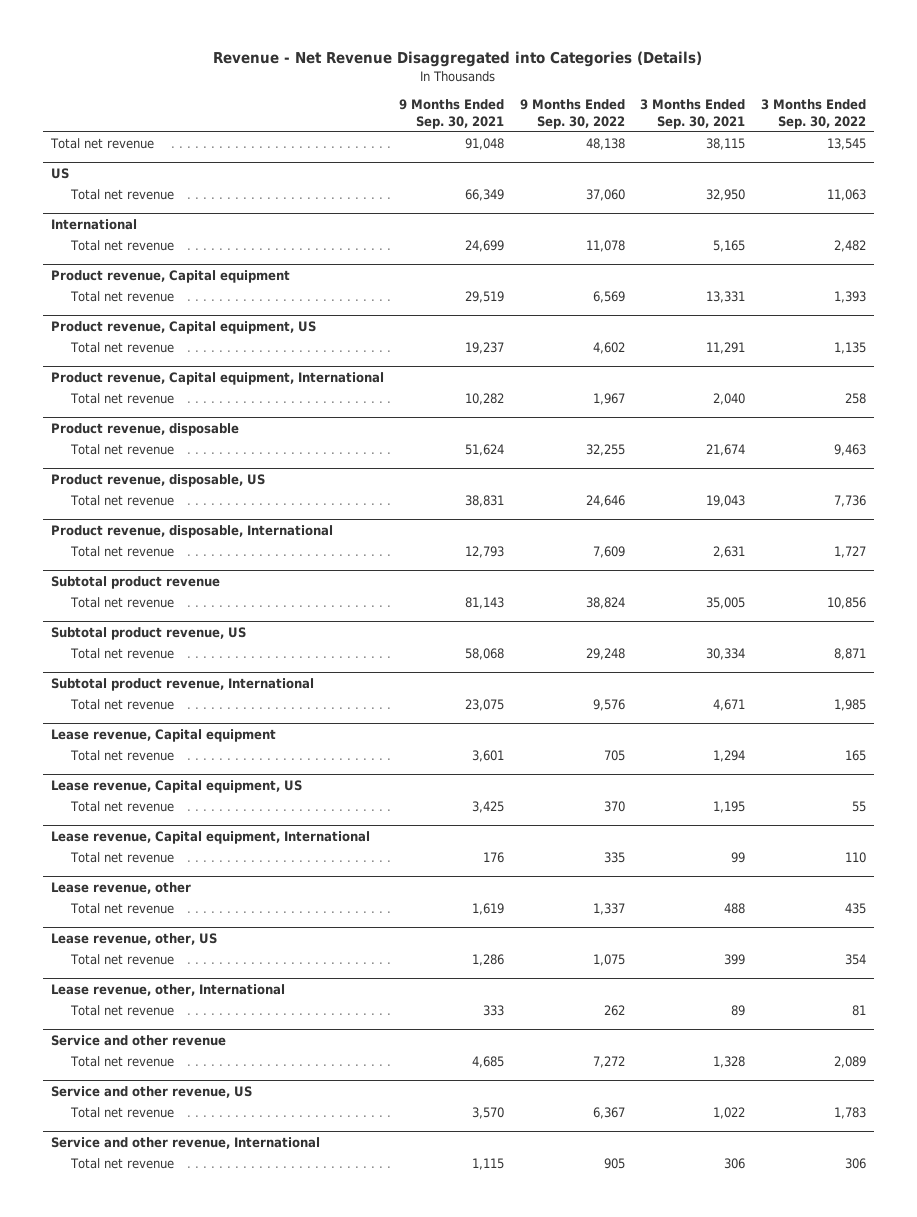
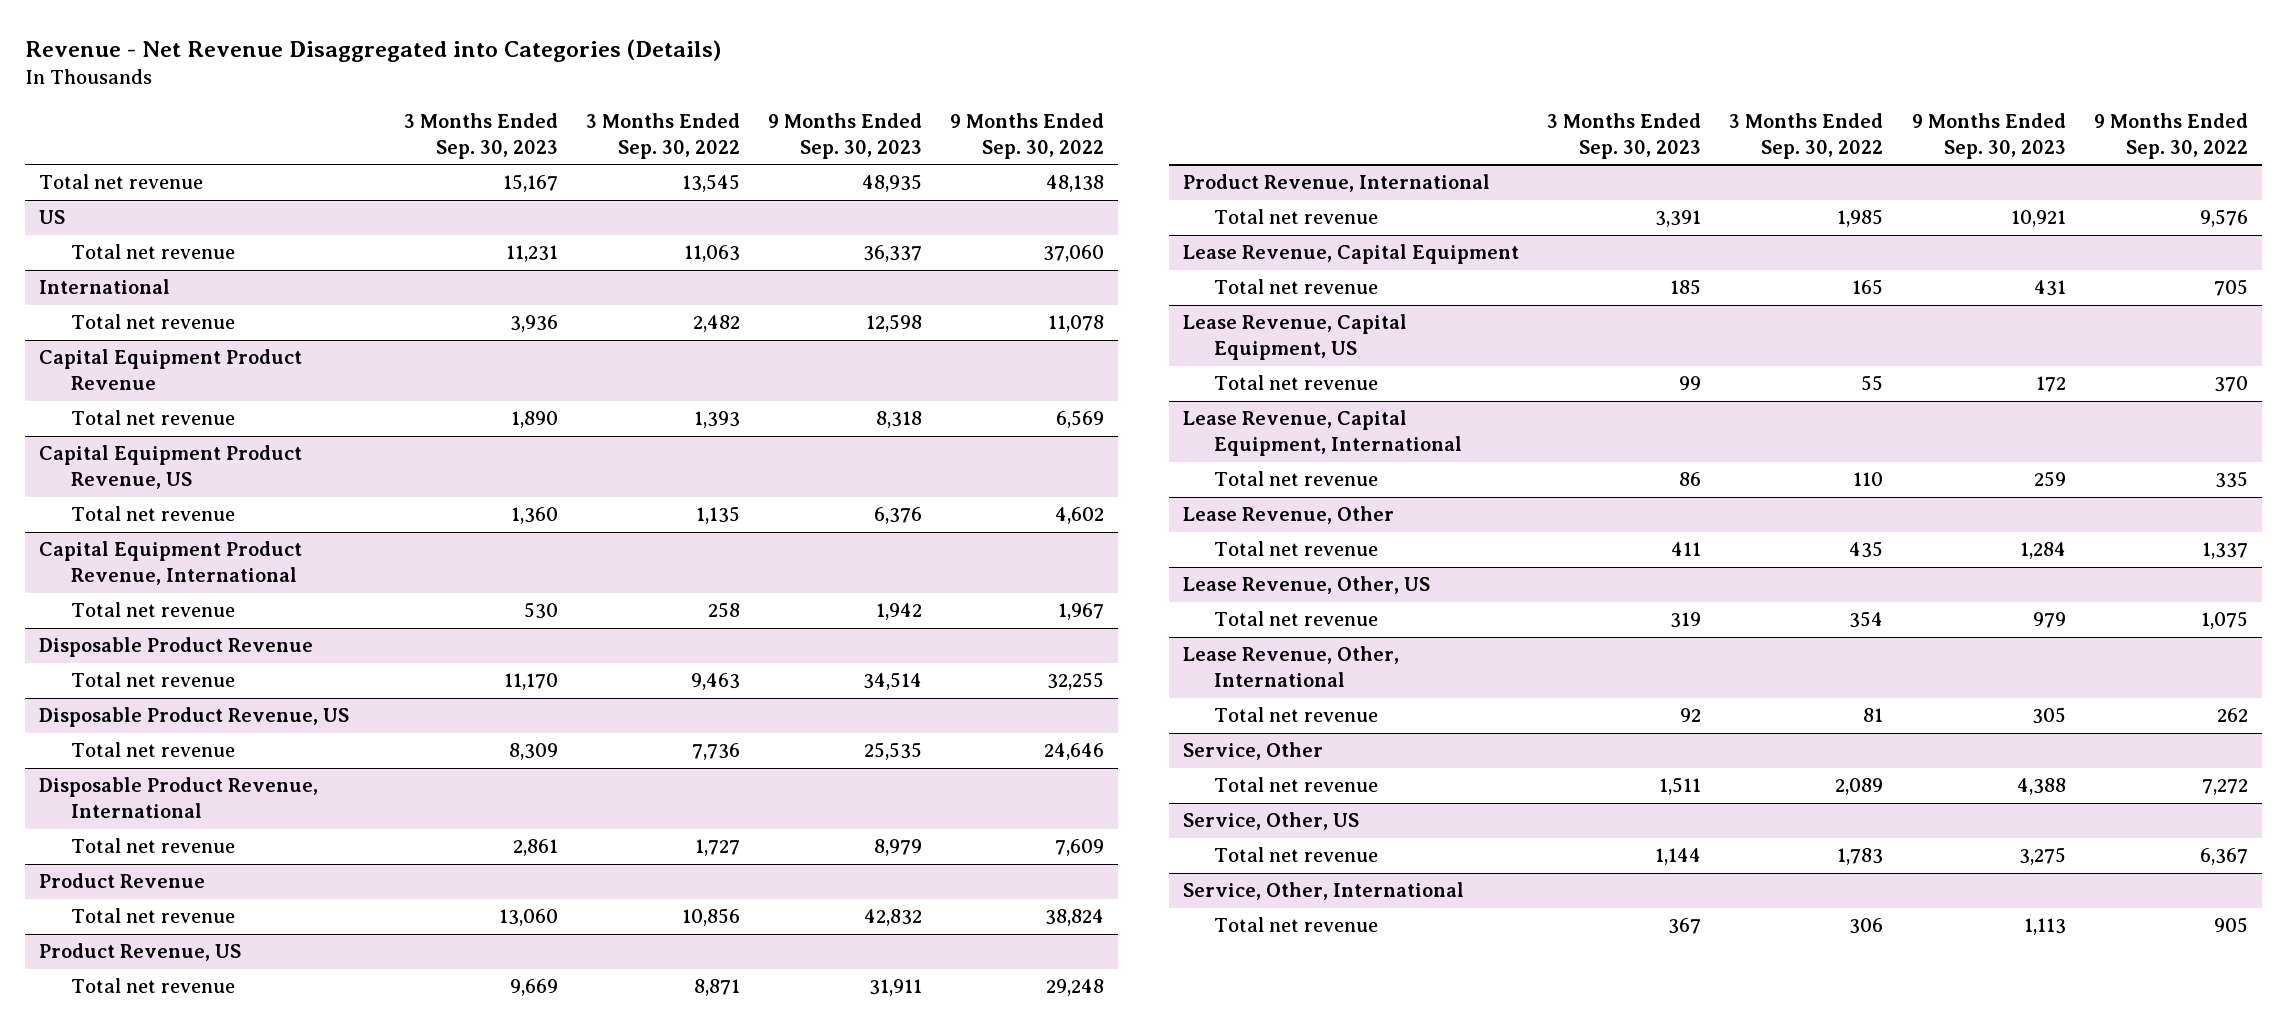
- | 9 Months Ended Sep. 30, 2021 | 9 Months Ended Sep. 30, 2022 | 3 Months Ended Sep. 30, 2021 | 3 Months Ended Sep. 30, 2022
+ | 3 Months Ended Sep. 30, 2023 | 3 Months Ended Sep. 30, 2022 | 9 Months Ended Sep. 30, 2023 | 9 Months Ended Sep. 30, 2022
- Product revenue, Capital equipment
+ Capital Equipment Product Revenue
- Product revenue, Capital equipment, US
+ Capital Equipment Product Revenue, US
- Product revenue, Capital equipment, International
+ Capital Equipment Product Revenue, International
- Product revenue, disposable
+ Disposable Product Revenue
- Product revenue, disposable, US
+ Disposable Product Revenue, US
- Product revenue, disposable, International
+ Disposable Product Revenue, International
- Subtotal product revenue
+ Product Revenue
- Subtotal product revenue, US
+ Product Revenue, US
- Subtotal product revenue, International
+ Product Revenue, International
- Lease revenue, Capital equipment
+ Lease Revenue, Capital Equipment
- Lease revenue, Capital equipment, US
+ Lease Revenue, Capital Equipment, US
- Lease revenue, Capital equipment, International
+ Lease Revenue, Capital Equipment, International
- Lease revenue, other
+ Lease Revenue, Other
- Lease revenue, other, US
+ Lease Revenue, Other, US
- Lease revenue, other, International
+ Lease Revenue, Other, International
- Service and other revenue
+ Service, Other
- Service and other revenue, US
+ Service, Other, US
- Service and other revenue, International
+ Service, Other, International

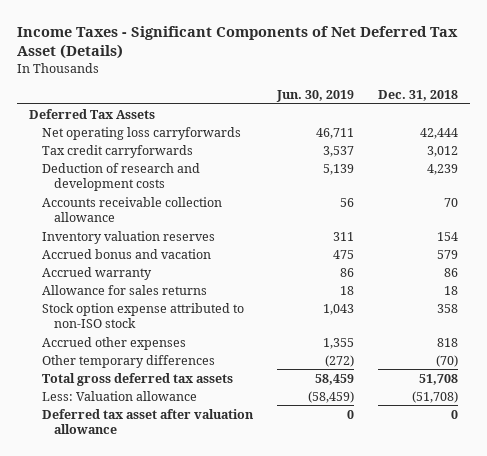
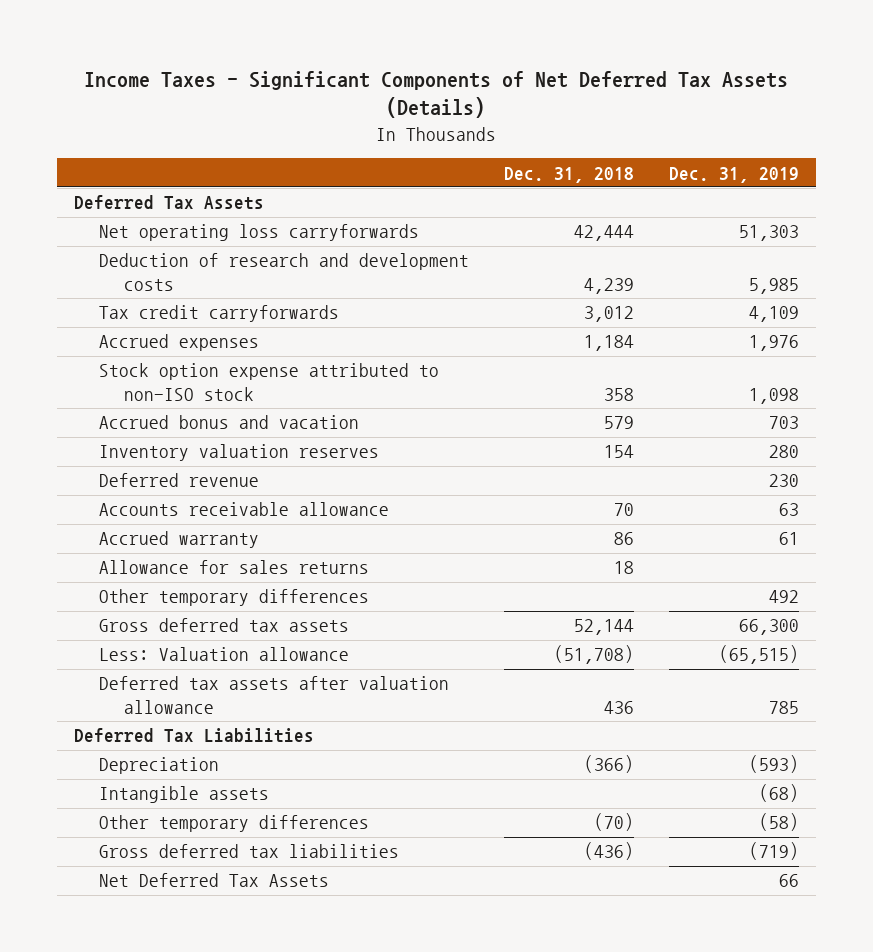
- Income Taxes - Significant Components of Net Deferred Tax Asset (Details)
+ Income Taxes - Significant Components of Net Deferred Tax Assets (Details)
- | Jun. 30, 2019 | Dec. 31, 2018
+ | Dec. 31, 2018 | Dec. 31, 2019
- Accounts receivable collection allowance | 56 | 70
moved down: Tax credit carryforwards | 3,012 | 4,109
+ Accrued expenses | 1,184 | 1,976
moved up: Stock option expense attributed to non-ISO stock | 358 | 1,098
moved down: Inventory valuation reserves | 154 | 280
+ Deferred revenue | | 230
+ Accounts receivable allowance | 70 | 63
- Accrued other expenses | 1,355 | 818
- Total gross deferred tax assets | 58,459 | 51,708
+ Other temporary differences | | 492
+ Gross deferred tax assets | 52,144 | 66,300
- Deferred tax asset after valuation allowance | 0 | 0
+ Deferred tax assets after valuation allowance | 436 | 785
+ Deferred Tax Liabilities
+ Depreciation | (366) | (593)
+ Intangible assets | | (68)
moved down: Other temporary differences | (70) | (58)
+ Gross deferred tax liabilities | (436) | (719)
+ Net Deferred Tax Assets | | 66

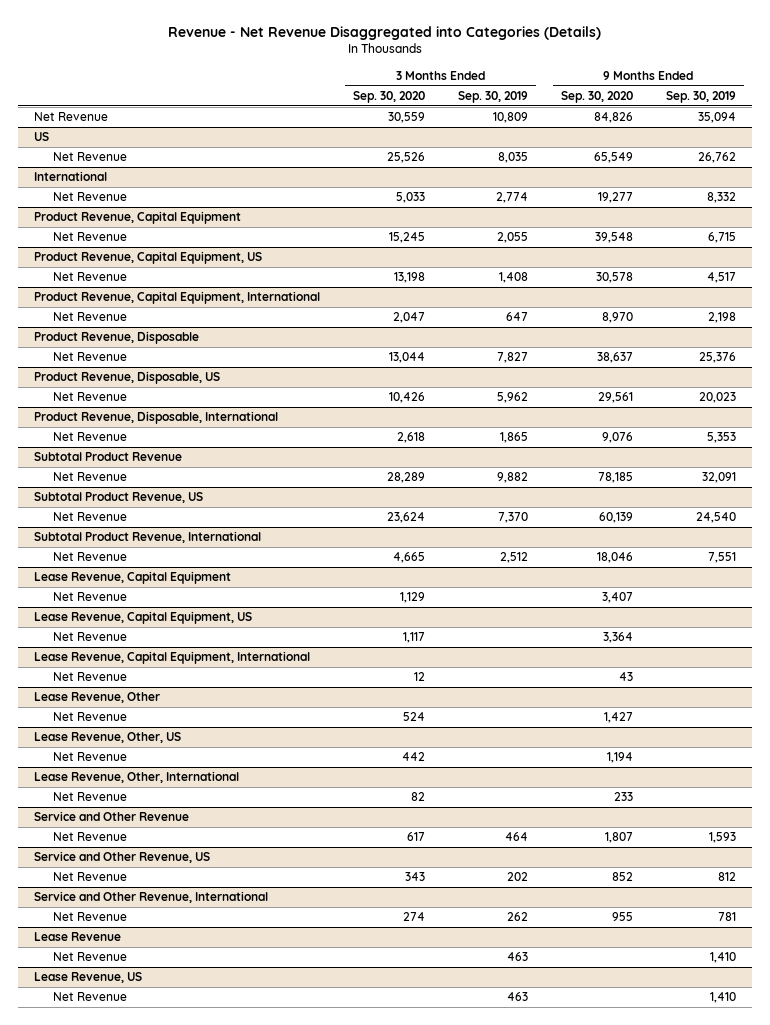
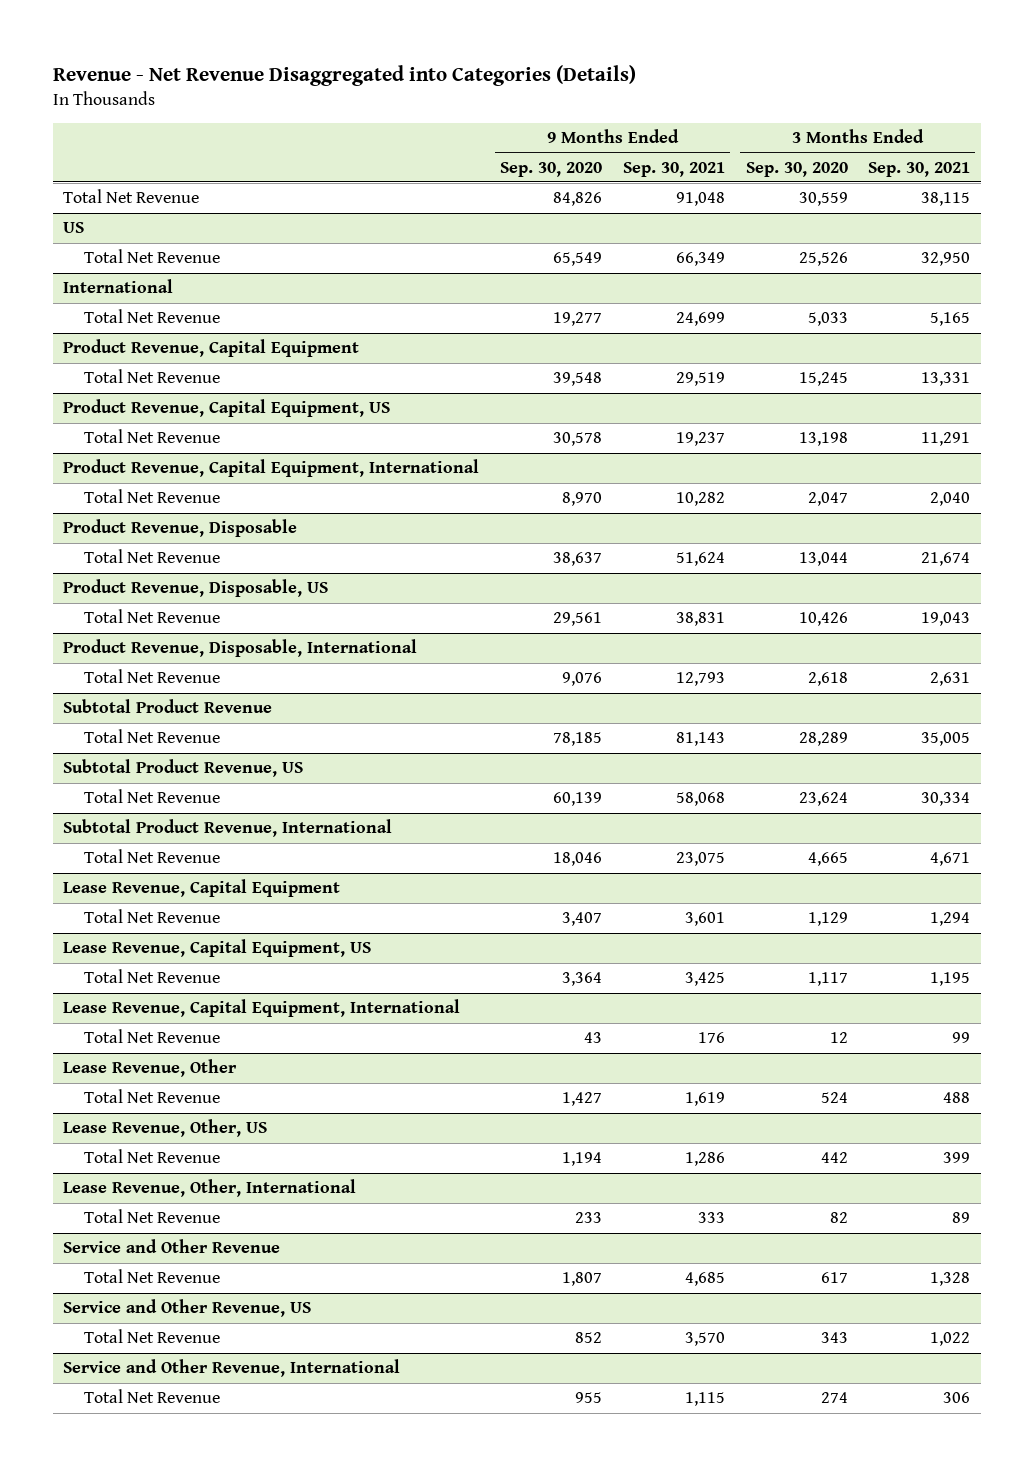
- | 3 Months Ended Sep. 30, 2020 | 3 Months Ended Sep. 30, 2019 | 9 Months Ended Sep. 30, 2020 | 9 Months Ended Sep. 30, 2019
+ | 9 Months Ended Sep. 30, 2020 | 9 Months Ended Sep. 30, 2021 | 3 Months Ended Sep. 30, 2020 | 3 Months Ended Sep. 30, 2021
- Net Revenue | 30,559 | 10,809 | 84,826 | 35,094
+ Total Net Revenue | 84,826 | 91,048 | 30,559 | 38,115
@ US
- Net Revenue | 25,526 | 8,035 | 65,549 | 26,762
+ Total Net Revenue | 65,549 | 66,349 | 25,526 | 32,950
@ International
- Net Revenue | 5,033 | 2,774 | 19,277 | 8,332
+ Total Net Revenue | 19,277 | 24,699 | 5,033 | 5,165
@ Product Revenue, Capital Equipment
- Net Revenue | 15,245 | 2,055 | 39,548 | 6,715
+ Total Net Revenue | 39,548 | 29,519 | 15,245 | 13,331
@ Product Revenue, Capital Equipment, US
- Net Revenue | 13,198 | 1,408 | 30,578 | 4,517
+ Total Net Revenue | 30,578 | 19,237 | 13,198 | 11,291
@ Product Revenue, Capital Equipment, International
- Net Revenue | 2,047 | 647 | 8,970 | 2,198
+ Total Net Revenue | 8,970 | 10,282 | 2,047 | 2,040
@ Product Revenue, Disposable
- Net Revenue | 13,044 | 7,827 | 38,637 | 25,376
+ Total Net Revenue | 38,637 | 51,624 | 13,044 | 21,674
@ Product Revenue, Disposable, US
- Net Revenue | 10,426 | 5,962 | 29,561 | 20,023
+ Total Net Revenue | 29,561 | 38,831 | 10,426 | 19,043
@ Product Revenue, Disposable, International
- Net Revenue | 2,618 | 1,865 | 9,076 | 5,353
+ Total Net Revenue | 9,076 | 12,793 | 2,618 | 2,631
@ Subtotal Product Revenue
- Net Revenue | 28,289 | 9,882 | 78,185 | 32,091
+ Total Net Revenue | 78,185 | 81,143 | 28,289 | 35,005
@ Subtotal Product Revenue, US
- Net Revenue | 23,624 | 7,370 | 60,139 | 24,540
+ Total Net Revenue | 60,139 | 58,068 | 23,624 | 30,334
@ Subtotal Product Revenue, International
- Net Revenue | 4,665 | 2,512 | 18,046 | 7,551
+ Total Net Revenue | 18,046 | 23,075 | 4,665 | 4,671
@ Lease Revenue, Capital Equipment
- Net Revenue | 1,129 | | 3,407 |
+ Total Net Revenue | 3,407 | 3,601 | 1,129 | 1,294
@ Lease Revenue, Capital Equipment, US
- Net Revenue | 1,117 | | 3,364 |
+ Total Net Revenue | 3,364 | 3,425 | 1,117 | 1,195
@ Lease Revenue, Capital Equipment, International
- Net Revenue | 12 | | 43 |
+ Total Net Revenue | 43 | 176 | 12 | 99
@ Lease Revenue, Other
- Net Revenue | 524 | | 1,427 |
+ Total Net Revenue | 1,427 | 1,619 | 524 | 488
@ Lease Revenue, Other, US
- Net Revenue | 442 | | 1,194 |
+ Total Net Revenue | 1,194 | 1,286 | 442 | 399
@ Lease Revenue, Other, International
- Net Revenue | 82 | | 233 |
+ Total Net Revenue | 233 | 333 | 82 | 89
@ Service and Other Revenue
- Net Revenue | 617 | 464 | 1,807 | 1,593
+ Total Net Revenue | 1,807 | 4,685 | 617 | 1,328
@ Service and Other Revenue, US
- Net Revenue | 343 | 202 | 852 | 812
+ Total Net Revenue | 852 | 3,570 | 343 | 1,022
@ Service and Other Revenue, International
- Net Revenue | 274 | 262 | 955 | 781
- Lease Revenue
- Net Revenue | | 463 | | 1,410
- Lease Revenue, US
- Net Revenue | | 463 | | 1,410
@ Service and Other Revenue, International
+ Total Net Revenue | 955 | 1,115 | 274 | 306

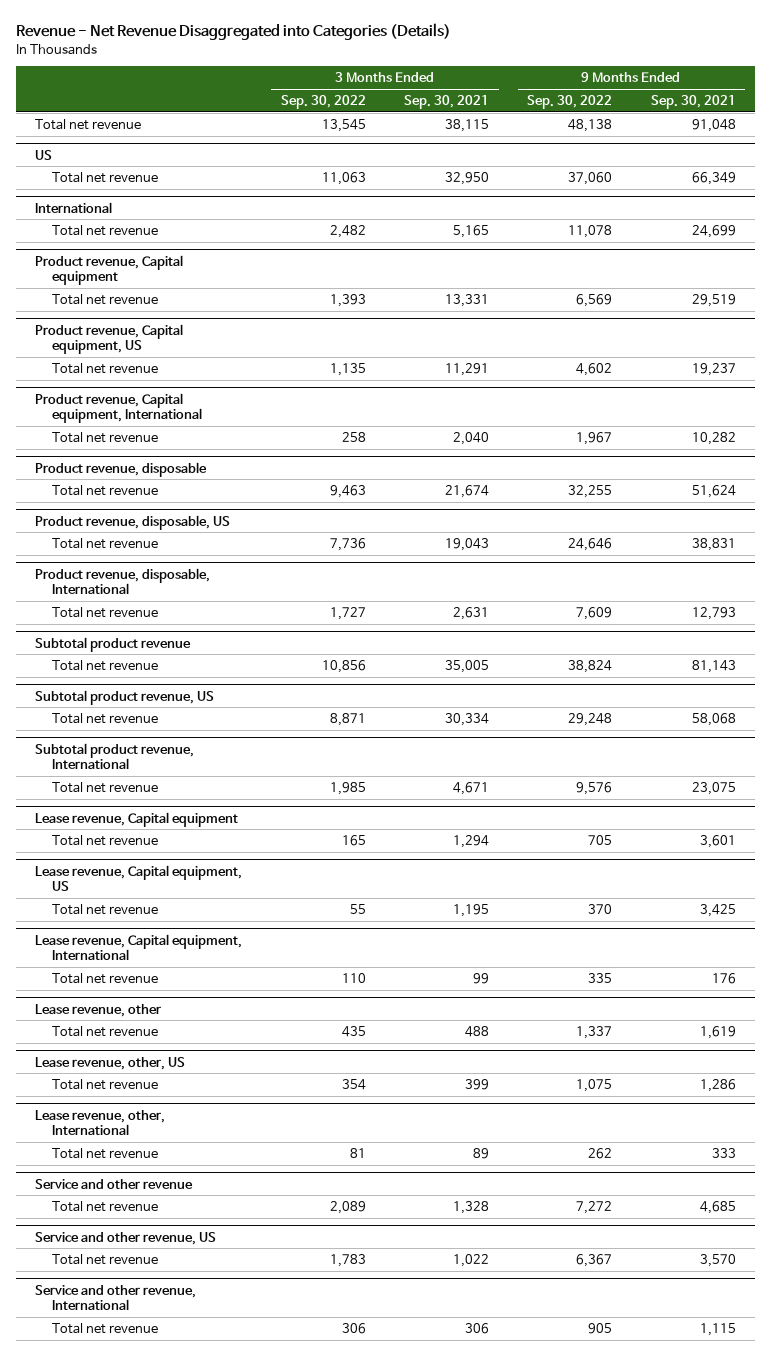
- | 9 Months Ended Sep. 30, 2020 | 9 Months Ended Sep. 30, 2021 | 3 Months Ended Sep. 30, 2020 | 3 Months Ended Sep. 30, 2021
+ | 3 Months Ended Sep. 30, 2022 | 3 Months Ended Sep. 30, 2021 | 9 Months Ended Sep. 30, 2022 | 9 Months Ended Sep. 30, 2021
- Total Net Revenue | 84,826 | 91,048 | 30,559 | 38,115
+ Total net revenue | 13,545 | 38,115 | 48,138 | 91,048
@ US
- Total Net Revenue | 65,549 | 66,349 | 25,526 | 32,950
+ Total net revenue | 11,063 | 32,950 | 37,060 | 66,349
@ International
- Total Net Revenue | 19,277 | 24,699 | 5,033 | 5,165
- Product Revenue, Capital Equipment
- Total Net Revenue | 39,548 | 29,519 | 15,245 | 13,331
- Product Revenue, Capital Equipment, US
- Total Net Revenue | 30,578 | 19,237 | 13,198 | 11,291
- Product Revenue, Capital Equipment, International
- Total Net Revenue | 8,970 | 10,282 | 2,047 | 2,040
- Product Revenue, Disposable
- Total Net Revenue | 38,637 | 51,624 | 13,044 | 21,674
- Product Revenue, Disposable, US
- Total Net Revenue | 29,561 | 38,831 | 10,426 | 19,043
- Product Revenue, Disposable, International
- Total Net Revenue | 9,076 | 12,793 | 2,618 | 2,631
- Subtotal Product Revenue
- Total Net Revenue | 78,185 | 81,143 | 28,289 | 35,005
- Subtotal Product Revenue, US
- Total Net Revenue | 60,139 | 58,068 | 23,624 | 30,334
- Subtotal Product Revenue, International
- Total Net Revenue | 18,046 | 23,075 | 4,665 | 4,671
- Lease Revenue, Capital Equipment
- Total Net Revenue | 3,407 | 3,601 | 1,129 | 1,294
- Lease Revenue, Capital Equipment, US
- Total Net Revenue | 3,364 | 3,425 | 1,117 | 1,195
- Lease Revenue, Capital Equipment, International
- Total Net Revenue | 43 | 176 | 12 | 99
- Lease Revenue, Other
- Total Net Revenue | 1,427 | 1,619 | 524 | 488
- Lease Revenue, Other, US
- Total Net Revenue | 1,194 | 1,286 | 442 | 399
- Lease Revenue, Other, International
- Total Net Revenue | 233 | 333 | 82 | 89
- Service and Other Revenue
- Total Net Revenue | 1,807 | 4,685 | 617 | 1,328
- Service and Other Revenue, US
- Total Net Revenue | 852 | 3,570 | 343 | 1,022
- Service and Other Revenue, International
- Total Net Revenue | 955 | 1,115 | 274 | 306
@ International
+ Total net revenue | 2,482 | 5,165 | 11,078 | 24,699
+ Product revenue, Capital equipment
+ Total net revenue | 1,393 | 13,331 | 6,569 | 29,519
+ Product revenue, Capital equipment, US
+ Total net revenue | 1,135 | 11,291 | 4,602 | 19,237
+ Product revenue, Capital equipment, International
+ Total net revenue | 258 | 2,040 | 1,967 | 10,282
+ Product revenue, disposable
+ Total net revenue | 9,463 | 21,674 | 32,255 | 51,624
+ Product revenue, disposable, US
+ Total net revenue | 7,736 | 19,043 | 24,646 | 38,831
+ Product revenue, disposable, International
+ Total net revenue | 1,727 | 2,631 | 7,609 | 12,793
+ Subtotal product revenue
+ Total net revenue | 10,856 | 35,005 | 38,824 | 81,143
+ Subtotal product revenue, US
+ Total net revenue | 8,871 | 30,334 | 29,248 | 58,068
+ Subtotal product revenue, International
+ Total net revenue | 1,985 | 4,671 | 9,576 | 23,075
+ Lease revenue, Capital equipment
+ Total net revenue | 165 | 1,294 | 705 | 3,601
+ Lease revenue, Capital equipment, US
+ Total net revenue | 55 | 1,195 | 370 | 3,425
+ Lease revenue, Capital equipment, International
+ Total net revenue | 110 | 99 | 335 | 176
+ Lease revenue, other
+ Total net revenue | 435 | 488 | 1,337 | 1,619
+ Lease revenue, other, US
+ Total net revenue | 354 | 399 | 1,075 | 1,286
+ Lease revenue, other, International
+ Total net revenue | 81 | 89 | 262 | 333
+ Service and other revenue
+ Total net revenue | 2,089 | 1,328 | 7,272 | 4,685
+ Service and other revenue, US
+ Total net revenue | 1,783 | 1,022 | 6,367 | 3,570
+ Service and other revenue, International
+ Total net revenue | 306 | 306 | 905 | 1,115

